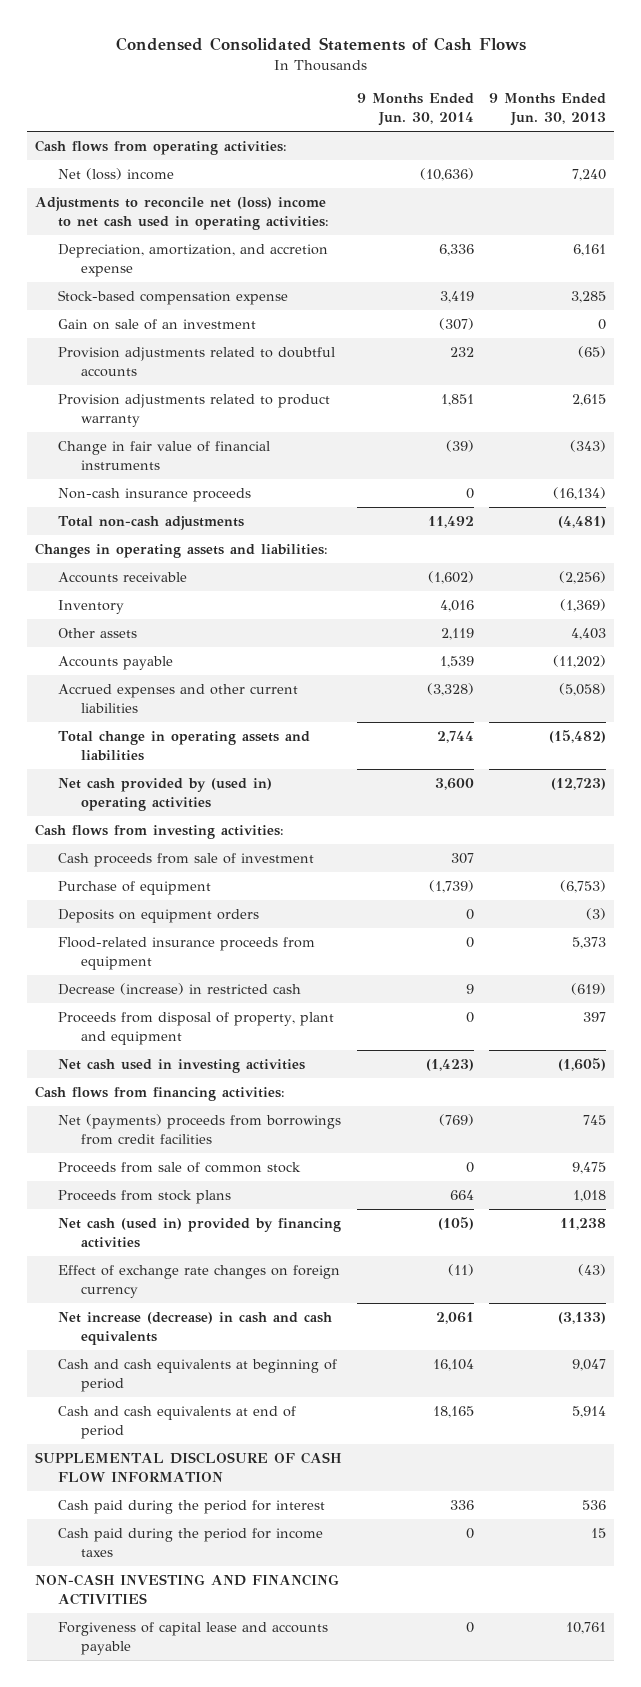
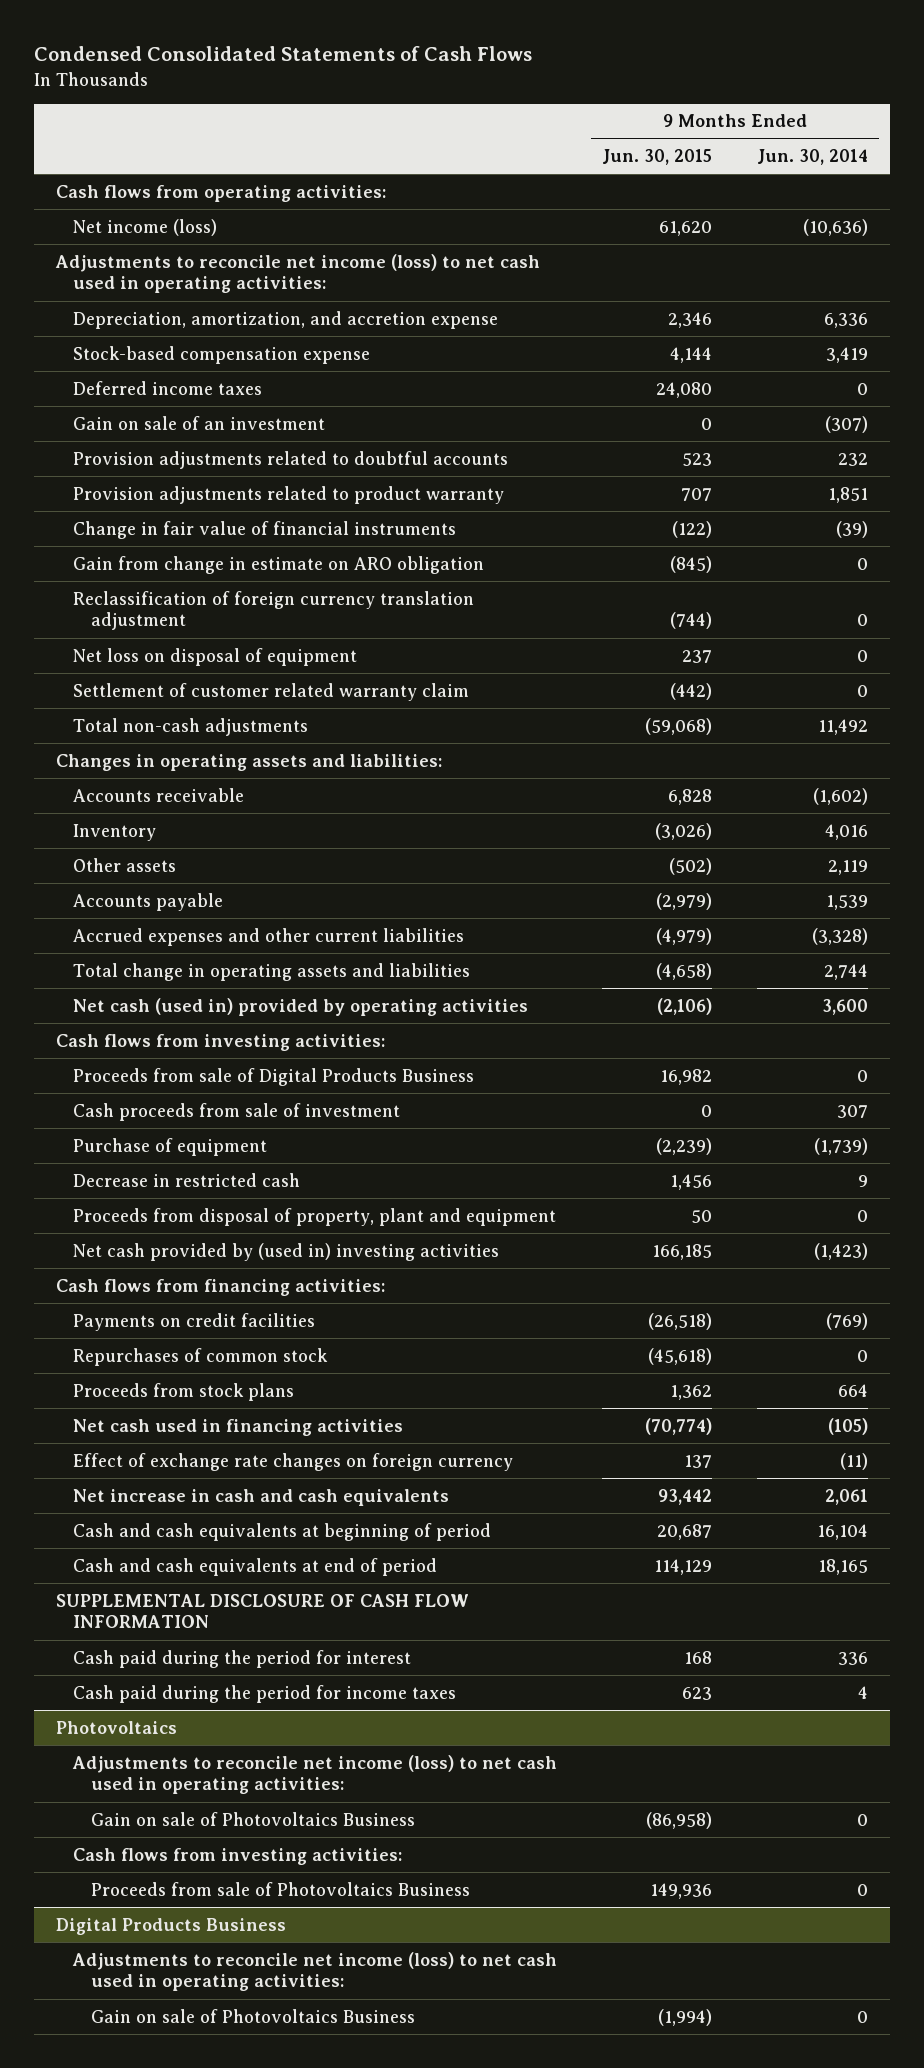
- | 9 Months Ended Jun. 30, 2014 | 9 Months Ended Jun. 30, 2013
+ | 9 Months Ended Jun. 30, 2015 | 9 Months Ended Jun. 30, 2014
- Net (loss) income | (10,636) | 7,240
- Adjustments to reconcile net (loss) income to net cash used in operating activities:
+ Net income (loss) | 61,620 | (10,636)
+ Adjustments to reconcile net income (loss) to net cash used in operating activities:
+ Deferred income taxes | 24,080 | 0
- Non-cash insurance proceeds | 0 | (16,134)
+ Gain from change in estimate on ARO obligation | (845) | 0
+ Reclassification of foreign currency translation adjustment | (744) | 0
+ Net loss on disposal of equipment | 237 | 0
+ Settlement of customer related warranty claim | (442) | 0
- Net cash provided by (used in) operating activities | 3,600 | (12,723)
+ Net cash (used in) provided by operating activities | (2,106) | 3,600
+ Proceeds from sale of Digital Products Business | 16,982 | 0
- Deposits on equipment orders | 0 | (3)
- Flood-related insurance proceeds from equipment | 0 | 5,373
- Decrease (increase) in restricted cash | 9 | (619)
+ Decrease in restricted cash | 1,456 | 9
- Net cash used in investing activities | (1,423) | (1,605)
+ Net cash provided by (used in) investing activities | 166,185 | (1,423)
- Net (payments) proceeds from borrowings from credit facilities | (769) | 745
- Proceeds from sale of common stock | 0 | 9,475
+ Payments on credit facilities | (26,518) | (769)
+ Repurchases of common stock | (45,618) | 0
- Net cash (used in) provided by financing activities | (105) | 11,238
+ Net cash used in financing activities | (70,774) | (105)
- Net increase (decrease) in cash and cash equivalents | 2,061 | (3,133)
+ Net increase in cash and cash equivalents | 93,442 | 2,061
- Cash paid during the period for income taxes | 0 | 15
- NON-CASH INVESTING AND FINANCING ACTIVITIES
- Forgiveness of capital lease and accounts payable | 0 | 10,761
+ Cash paid during the period for income taxes | 623 | 4
+ Photovoltaics
+ Adjustments to reconcile net income (loss) to net cash used in operating activities:
+ Gain on sale of Photovoltaics Business | (86,958) | 0
+ Cash flows from investing activities:
+ Proceeds from sale of Photovoltaics Business | 149,936 | 0
+ Digital Products Business
+ Adjustments to reconcile net income (loss) to net cash used in operating activities:
+ Gain on sale of Photovoltaics Business | (1,994) | 0

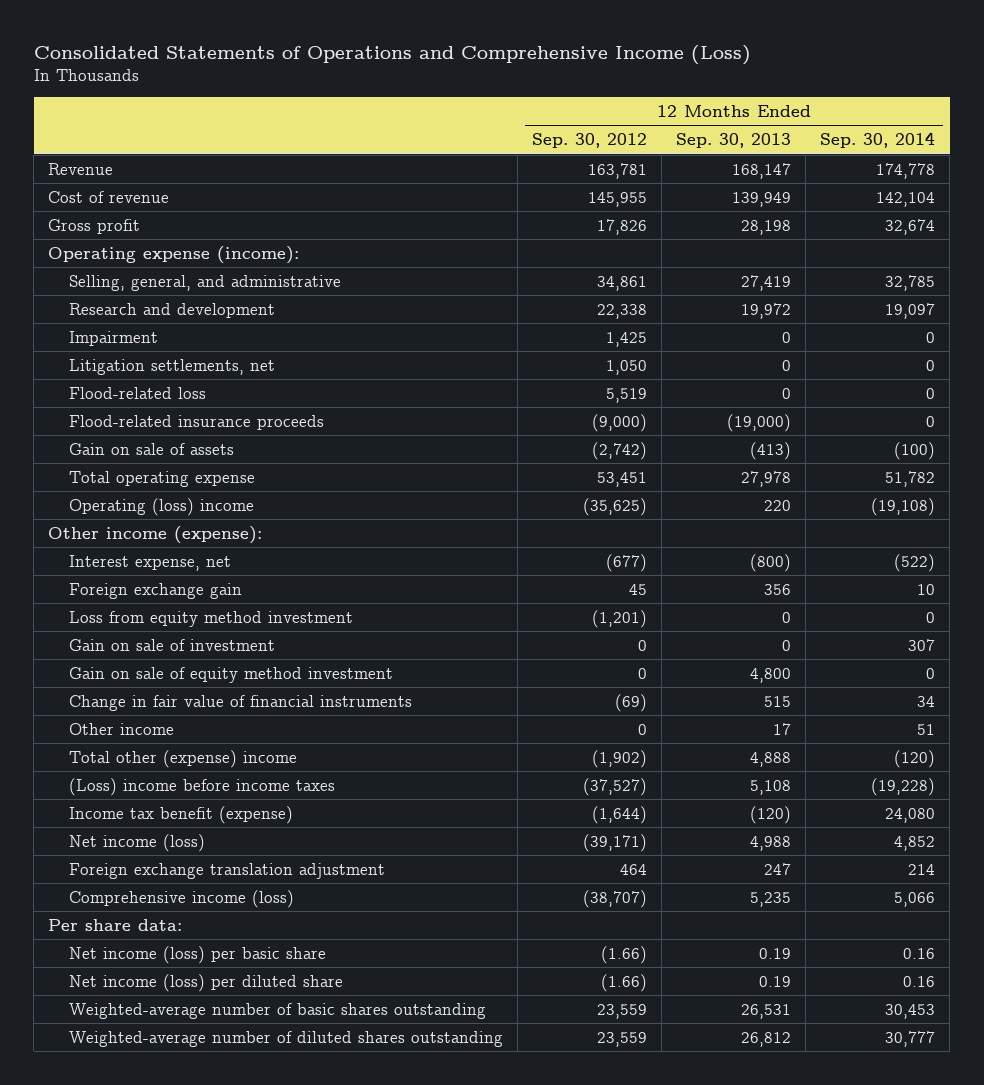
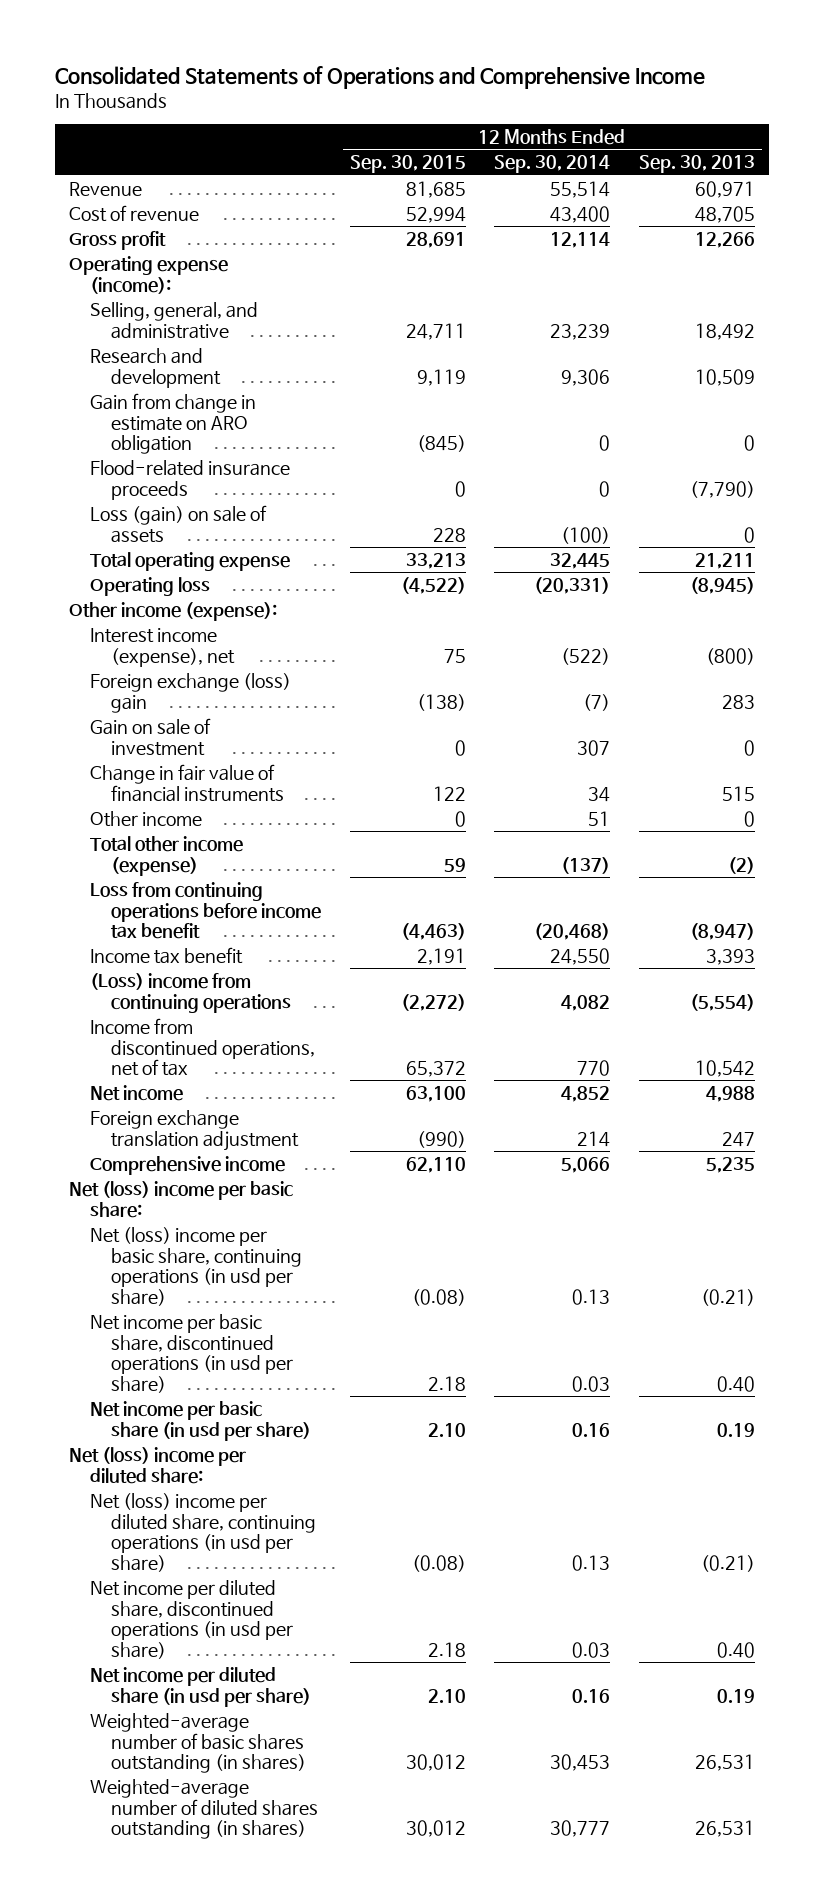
- Consolidated Statements of Operations and Comprehensive Income (Loss)
+ Consolidated Statements of Operations and Comprehensive Income
- | 12 Months Ended Sep. 30, 2012 | 12 Months Ended Sep. 30, 2013 | 12 Months Ended Sep. 30, 2014
+ | 12 Months Ended Sep. 30, 2015 | 12 Months Ended Sep. 30, 2014 | 12 Months Ended Sep. 30, 2013
- Revenue | 163,781 | 168,147 | 174,778
- Cost of revenue | 145,955 | 139,949 | 142,104
- Gross profit | 17,826 | 28,198 | 32,674
+ Revenue | 81,685 | 55,514 | 60,971
+ Cost of revenue | 52,994 | 43,400 | 48,705
+ Gross profit | 28,691 | 12,114 | 12,266
- Selling, general, and administrative | 34,861 | 27,419 | 32,785
- Research and development | 22,338 | 19,972 | 19,097
- Impairment | 1,425 | 0 | 0
- Litigation settlements, net | 1,050 | 0 | 0
- Flood-related loss | 5,519 | 0 | 0
- Flood-related insurance proceeds | (9,000) | (19,000) | 0
- Gain on sale of assets | (2,742) | (413) | (100)
- Total operating expense | 53,451 | 27,978 | 51,782
- Operating (loss) income | (35,625) | 220 | (19,108)
+ Selling, general, and administrative | 24,711 | 23,239 | 18,492
+ Research and development | 9,119 | 9,306 | 10,509
+ Gain from change in estimate on ARO obligation | (845) | 0 | 0
+ Flood-related insurance proceeds | 0 | 0 | (7,790)
+ Loss (gain) on sale of assets | 228 | (100) | 0
+ Total operating expense | 33,213 | 32,445 | 21,211
+ Operating loss | (4,522) | (20,331) | (8,945)
- Interest expense, net | (677) | (800) | (522)
- Foreign exchange gain | 45 | 356 | 10
- Loss from equity method investment | (1,201) | 0 | 0
+ Interest income (expense), net | 75 | (522) | (800)
+ Foreign exchange (loss) gain | (138) | (7) | 283
- Gain on sale of equity method investment | 0 | 4,800 | 0
- Other income | 0 | 17 | 51
- Total other (expense) income | (1,902) | 4,888 | (120)
- (Loss) income before income taxes | (37,527) | 5,108 | (19,228)
- Income tax benefit (expense) | (1,644) | (120) | 24,080
- Net income (loss) | (39,171) | 4,988 | 4,852
+ Other income | 0 | 51 | 0
+ Total other income (expense) | 59 | (137) | (2)
+ Loss from continuing operations before income tax benefit | (4,463) | (20,468) | (8,947)
+ Income tax benefit | 2,191 | 24,550 | 3,393
+ (Loss) income from continuing operations | (2,272) | 4,082 | (5,554)
+ Income from discontinued operations, net of tax | 65,372 | 770 | 10,542
+ Net income | 63,100 | 4,852 | 4,988
- Comprehensive income (loss) | (38,707) | 5,235 | 5,066
- Per share data:
- Net income (loss) per basic share | (1.66) | 0.19 | 0.16
- Net income (loss) per diluted share | (1.66) | 0.19 | 0.16
- Weighted-average number of basic shares outstanding | 23,559 | 26,531 | 30,453
- Weighted-average number of diluted shares outstanding | 23,559 | 26,812 | 30,777
+ Comprehensive income | 62,110 | 5,066 | 5,235
+ Net (loss) income per basic share:
+ Net (loss) income per basic share, continuing operations (in usd per share) | (0.08) | 0.13 | (0.21)
+ Net income per basic share, discontinued operations (in usd per share) | 2.18 | 0.03 | 0.40
+ Net income per basic share (in usd per share) | 2.10 | 0.16 | 0.19
+ Net (loss) income per diluted share:
+ Net (loss) income per diluted share, continuing operations (in usd per share) | (0.08) | 0.13 | (0.21)
+ Net income per diluted share, discontinued operations (in usd per share) | 2.18 | 0.03 | 0.40
+ Net income per diluted share (in usd per share) | 2.10 | 0.16 | 0.19
+ Weighted-average number of basic shares outstanding (in shares) | 30,012 | 30,453 | 26,531
+ Weighted-average number of diluted shares outstanding (in shares) | 30,012 | 30,777 | 26,531

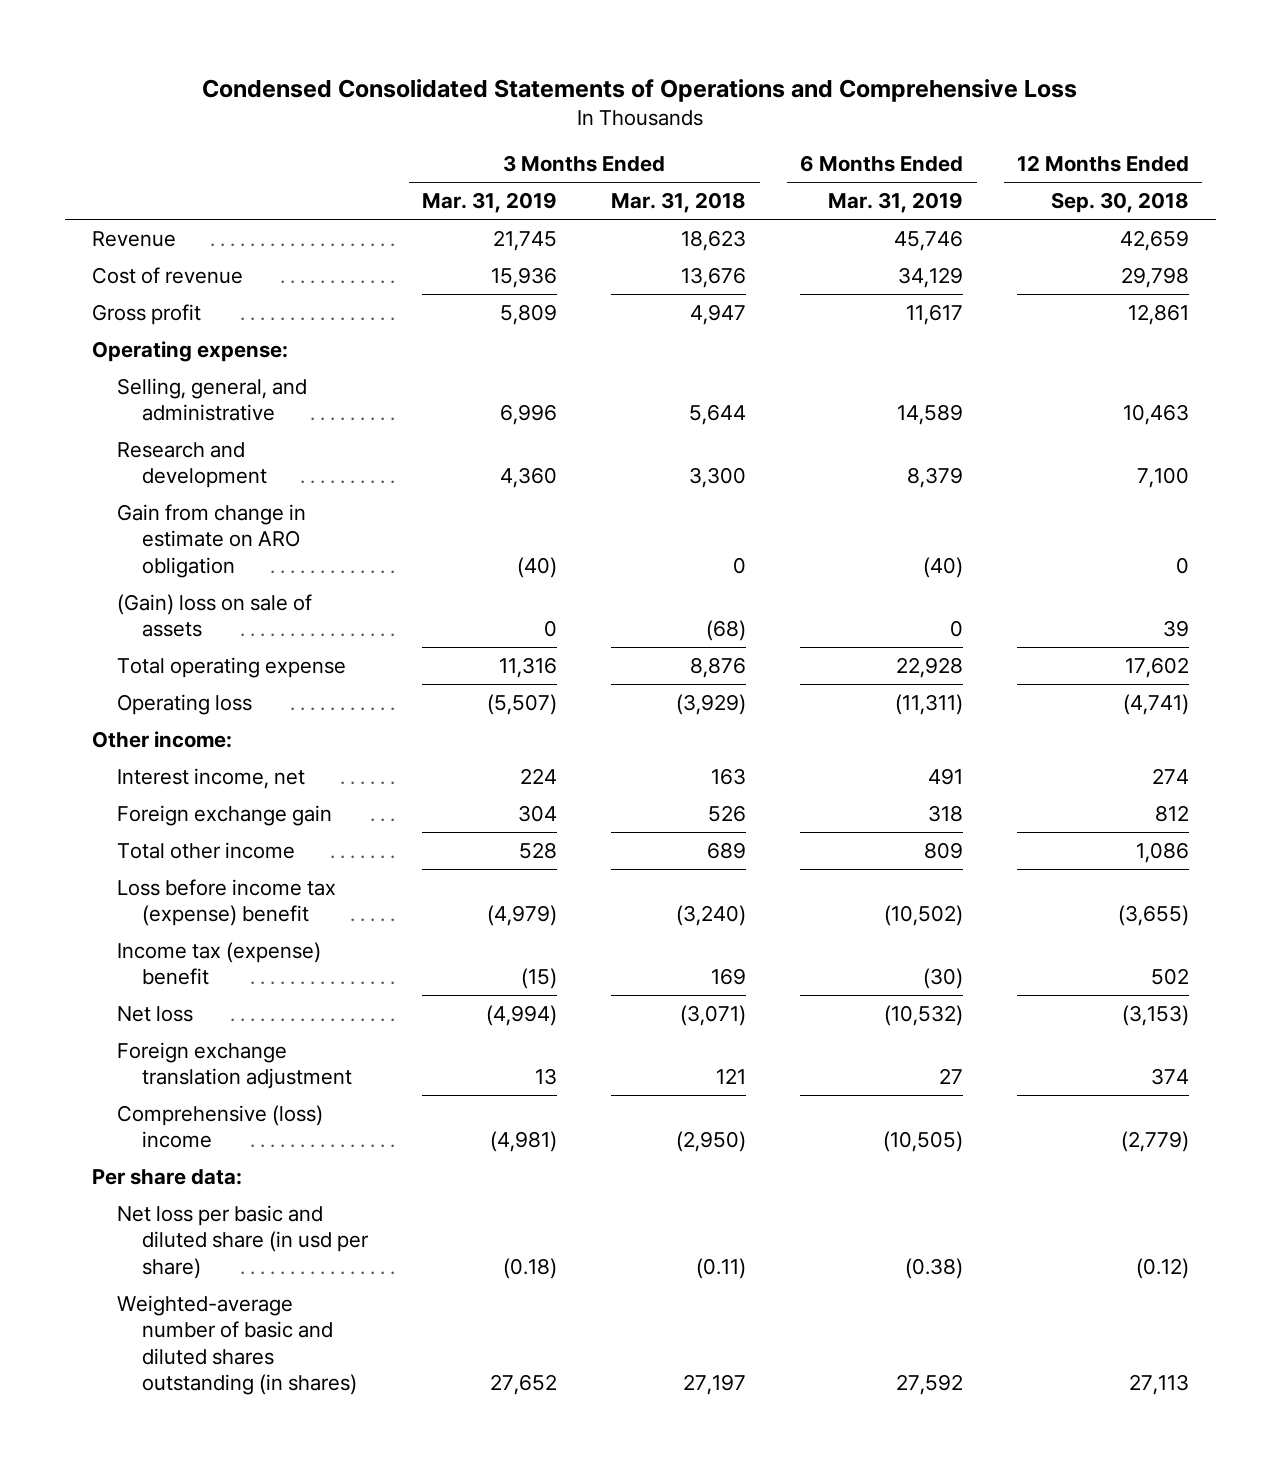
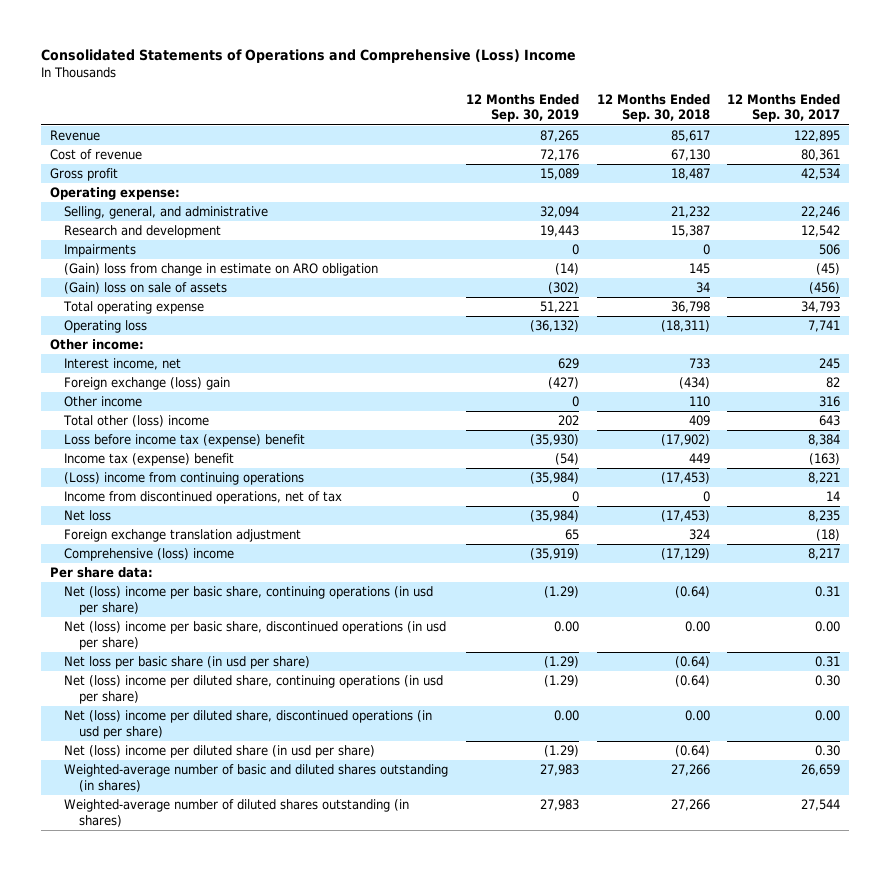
- Condensed Consolidated Statements of Operations and Comprehensive Loss
+ Consolidated Statements of Operations and Comprehensive (Loss) Income
- | 3 Months Ended Mar. 31, 2019 | 3 Months Ended Mar. 31, 2018 | 6 Months Ended Mar. 31, 2019 | 12 Months Ended Sep. 30, 2018
+ | 12 Months Ended Sep. 30, 2019 | 12 Months Ended Sep. 30, 2018 | 12 Months Ended Sep. 30, 2017
- Revenue | 21,745 | 18,623 | 45,746 | 42,659
- Cost of revenue | 15,936 | 13,676 | 34,129 | 29,798
- Gross profit | 5,809 | 4,947 | 11,617 | 12,861
+ Revenue | 87,265 | 85,617 | 122,895
+ Cost of revenue | 72,176 | 67,130 | 80,361
+ Gross profit | 15,089 | 18,487 | 42,534
- Selling, general, and administrative | 6,996 | 5,644 | 14,589 | 10,463
- Research and development | 4,360 | 3,300 | 8,379 | 7,100
- Gain from change in estimate on ARO obligation | (40) | 0 | (40) | 0
- (Gain) loss on sale of assets | 0 | (68) | 0 | 39
- Total operating expense | 11,316 | 8,876 | 22,928 | 17,602
- Operating loss | (5,507) | (3,929) | (11,311) | (4,741)
+ Selling, general, and administrative | 32,094 | 21,232 | 22,246
+ Research and development | 19,443 | 15,387 | 12,542
+ Impairments | 0 | 0 | 506
+ (Gain) loss from change in estimate on ARO obligation | (14) | 145 | (45)
+ (Gain) loss on sale of assets | (302) | 34 | (456)
+ Total operating expense | 51,221 | 36,798 | 34,793
+ Operating loss | (36,132) | (18,311) | 7,741
- Interest income, net | 224 | 163 | 491 | 274
- Foreign exchange gain | 304 | 526 | 318 | 812
- Total other income | 528 | 689 | 809 | 1,086
- Loss before income tax (expense) benefit | (4,979) | (3,240) | (10,502) | (3,655)
- Income tax (expense) benefit | (15) | 169 | (30) | 502
- Net loss | (4,994) | (3,071) | (10,532) | (3,153)
- Foreign exchange translation adjustment | 13 | 121 | 27 | 374
- Comprehensive (loss) income | (4,981) | (2,950) | (10,505) | (2,779)
+ Interest income, net | 629 | 733 | 245
+ Foreign exchange (loss) gain | (427) | (434) | 82
+ Other income | 0 | 110 | 316
+ Total other (loss) income | 202 | 409 | 643
+ Loss before income tax (expense) benefit | (35,930) | (17,902) | 8,384
+ Income tax (expense) benefit | (54) | 449 | (163)
+ (Loss) income from continuing operations | (35,984) | (17,453) | 8,221
+ Income from discontinued operations, net of tax | 0 | 0 | 14
+ Net loss | (35,984) | (17,453) | 8,235
+ Foreign exchange translation adjustment | 65 | 324 | (18)
+ Comprehensive (loss) income | (35,919) | (17,129) | 8,217
- Net loss per basic and diluted share (in usd per share) | (0.18) | (0.11) | (0.38) | (0.12)
- Weighted-average number of basic and diluted shares outstanding (in shares) | 27,652 | 27,197 | 27,592 | 27,113
+ Net (loss) income per basic share, continuing operations (in usd per share) | (1.29) | (0.64) | 0.31
+ Net (loss) income per basic share, discontinued operations (in usd per share) | 0.00 | 0.00 | 0.00
+ Net loss per basic share (in usd per share) | (1.29) | (0.64) | 0.31
+ Net (loss) income per diluted share, continuing operations (in usd per share) | (1.29) | (0.64) | 0.30
+ Net (loss) income per diluted share, discontinued operations (in usd per share) | 0.00 | 0.00 | 0.00
+ Net (loss) income per diluted share (in usd per share) | (1.29) | (0.64) | 0.30
+ Weighted-average number of basic and diluted shares outstanding (in shares) | 27,983 | 27,266 | 26,659
+ Weighted-average number of diluted shares outstanding (in shares) | 27,983 | 27,266 | 27,544

